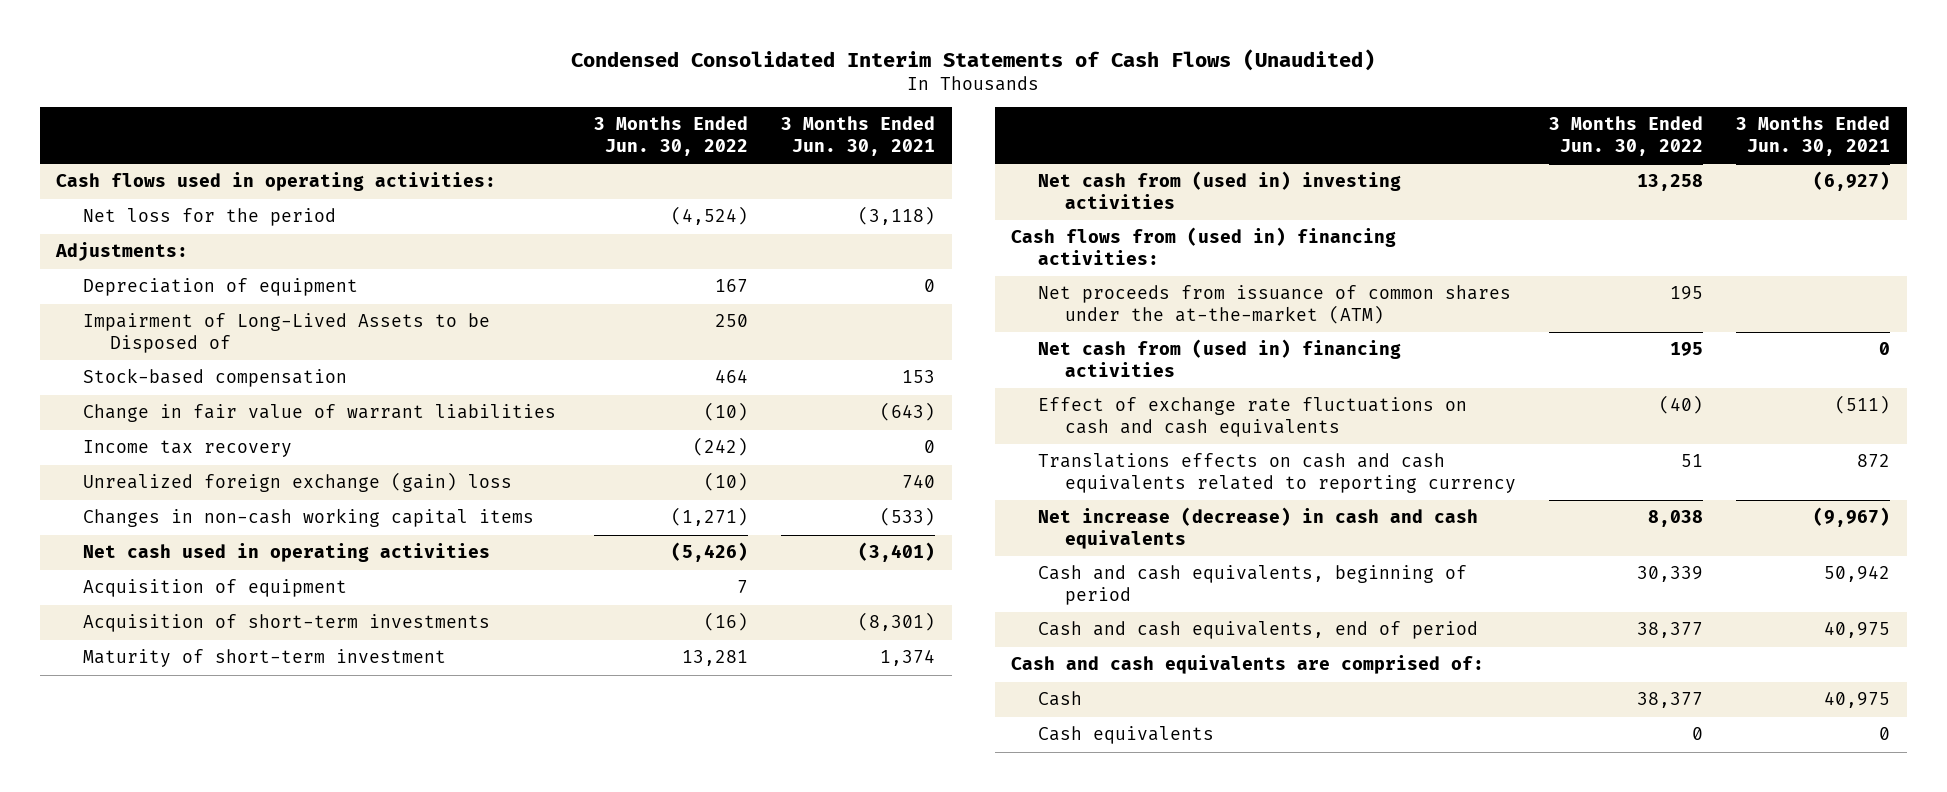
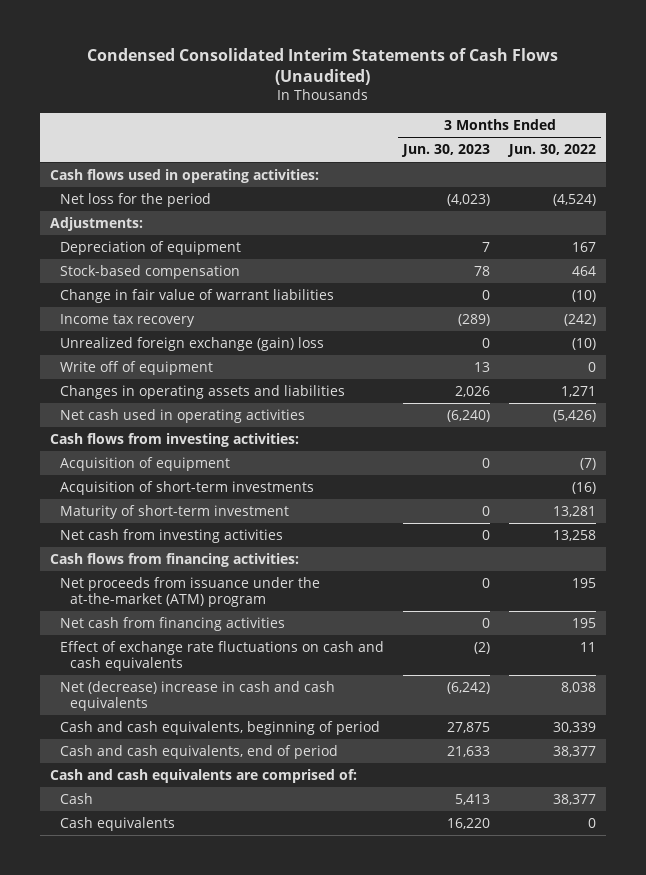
- | 3 Months Ended Jun. 30, 2022 | 3 Months Ended Jun. 30, 2021
+ | 3 Months Ended Jun. 30, 2023 | 3 Months Ended Jun. 30, 2022
- Impairment of Long-Lived Assets to be Disposed of | 250 |
- Changes in non-cash working capital items | (1,271) | (533)
+ Write off of equipment | 13 | 0
+ Changes in operating assets and liabilities | 2,026 | 1,271
- Acquisition of equipment | 7 |
+ Cash flows from investing activities:
+ Acquisition of equipment | 0 | (7)
- Net cash from (used in) investing activities | 13,258 | (6,927)
- Cash flows from (used in) financing activities:
- Net proceeds from issuance of common shares under the at-the-market (ATM) | 195 |
- Net cash from (used in) financing activities | 195 | 0
- Effect of exchange rate fluctuations on cash and cash equivalents | (40) | (511)
- Translations effects on cash and cash equivalents related to reporting currency | 51 | 872
- Net increase (decrease) in cash and cash equivalents | 8,038 | (9,967)
+ Net cash from investing activities | 0 | 13,258
+ Cash flows from financing activities:
+ Net proceeds from issuance under the at-the-market (ATM) program | 0 | 195
+ Net cash from financing activities | 0 | 195
+ Effect of exchange rate fluctuations on cash and cash equivalents | (2) | 11
+ Net (decrease) increase in cash and cash equivalents | (6,242) | 8,038

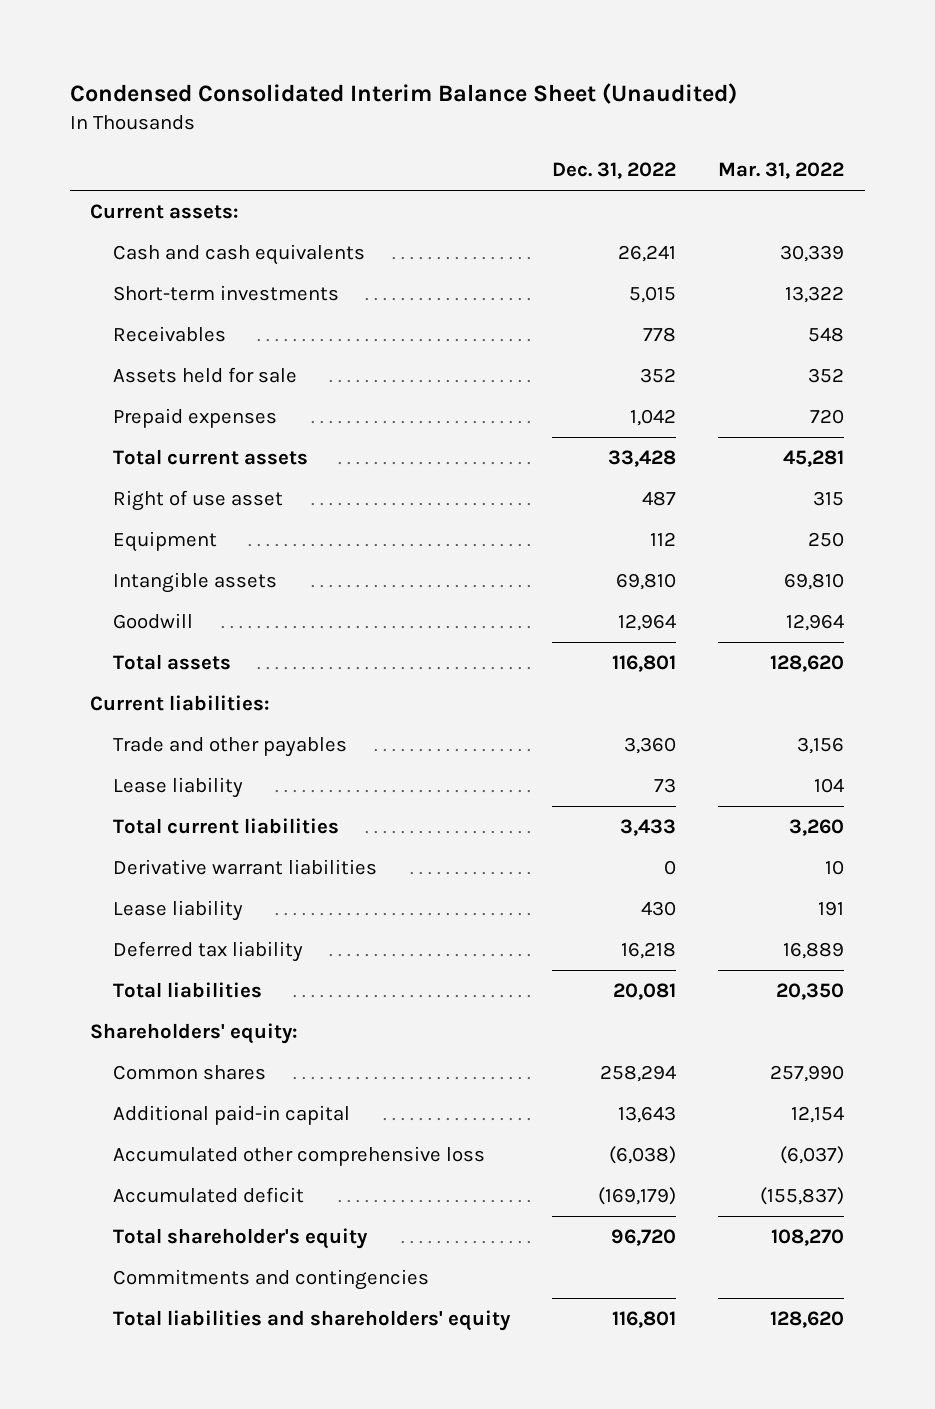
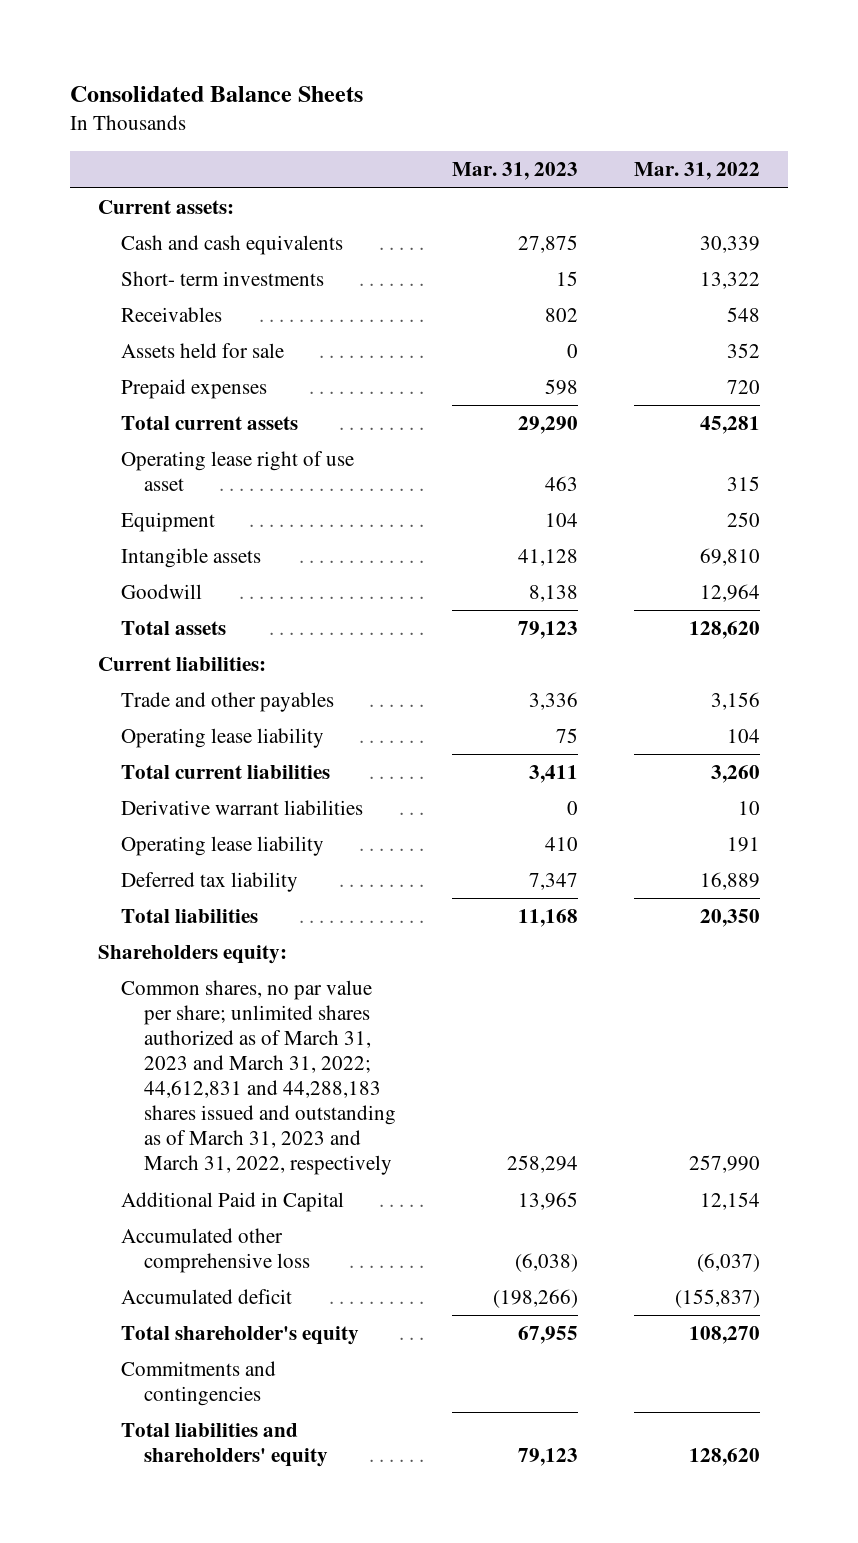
- Condensed Consolidated Interim Balance Sheet (Unaudited)
+ Consolidated Balance Sheets
- | Dec. 31, 2022 | Mar. 31, 2022
+ | Mar. 31, 2023 | Mar. 31, 2022
- Short-term investments | 5,015 | 13,322
+ Short- term investments | 15 | 13,322
- Right of use asset | 487 | 315
+ Operating lease right of use asset | 463 | 315
- Lease liability | 73 | 104
+ Operating lease liability | 75 | 104
- Lease liability | 430 | 191
+ Operating lease liability | 410 | 191
- Shareholders' equity:
- Common shares | 258,294 | 257,990
- Additional paid-in capital | 13,643 | 12,154
+ Shareholders equity:
+ Common shares, no par value per share; unlimited shares authorized as of March 31, 2023 and March 31, 2022; 44,612,831 and 44,288,183 shares issued and outstanding as of March 31, 2023 and March 31, 2022, respectively | 258,294 | 257,990
+ Additional Paid in Capital | 13,965 | 12,154

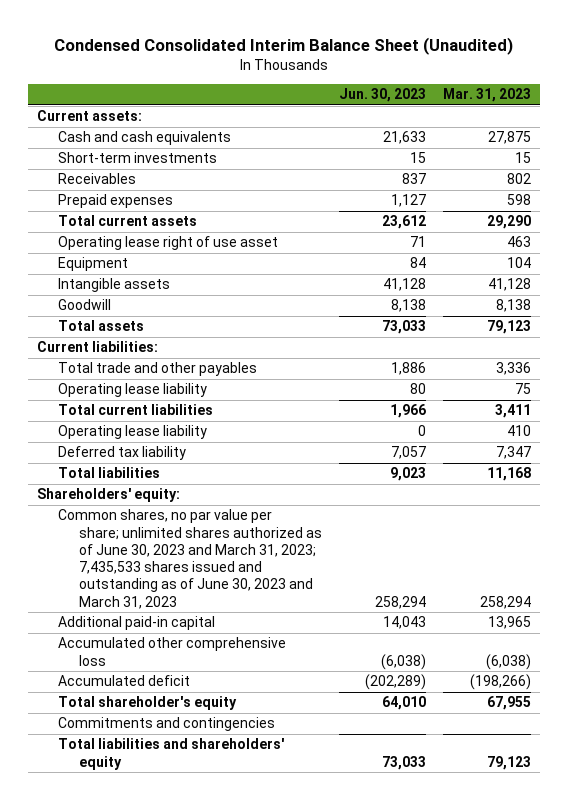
- Consolidated Balance Sheets
+ Condensed Consolidated Interim Balance Sheet (Unaudited)
- | Mar. 31, 2023 | Mar. 31, 2022
+ | Jun. 30, 2023 | Mar. 31, 2023
- Short- term investments | 15 | 13,322
+ Short-term investments | 15 | 15
- Assets held for sale | 0 | 352
- Trade and other payables | 3,336 | 3,156
+ Total trade and other payables | 1,886 | 3,336
- Derivative warrant liabilities | 0 | 10
- Shareholders equity:
- Common shares, no par value per share; unlimited shares authorized as of March 31, 2023 and March 31, 2022; 44,612,831 and 44,288,183 shares issued and outstanding as of March 31, 2023 and March 31, 2022, respectively | 258,294 | 257,990
- Additional Paid in Capital | 13,965 | 12,154
+ Shareholders' equity:
+ Common shares, no par value per share; unlimited shares authorized as of June 30, 2023 and March 31, 2023; 7,435,533 shares issued and outstanding as of June 30, 2023 and March 31, 2023 | 258,294 | 258,294
+ Additional paid-in capital | 14,043 | 13,965

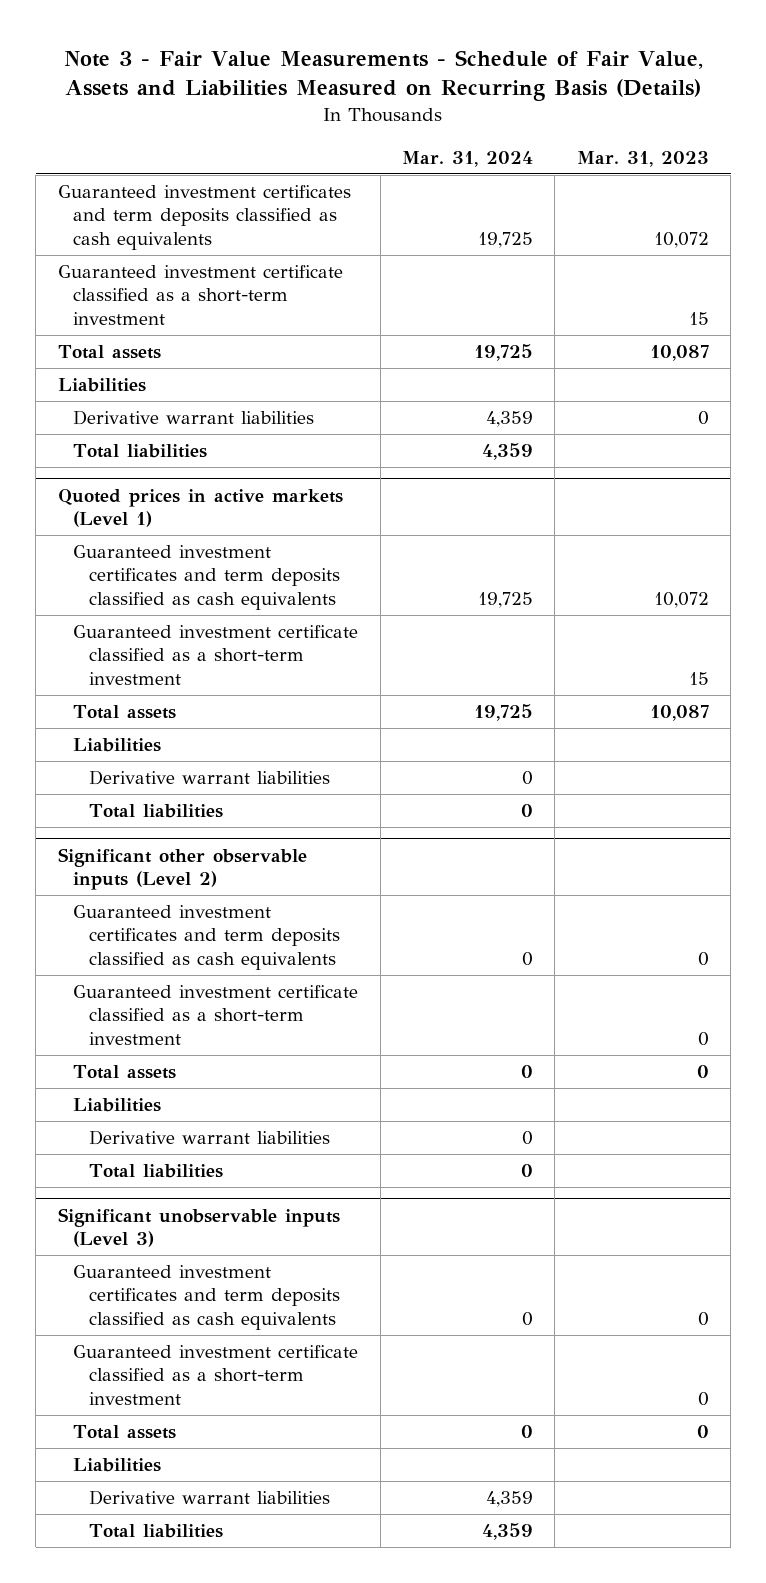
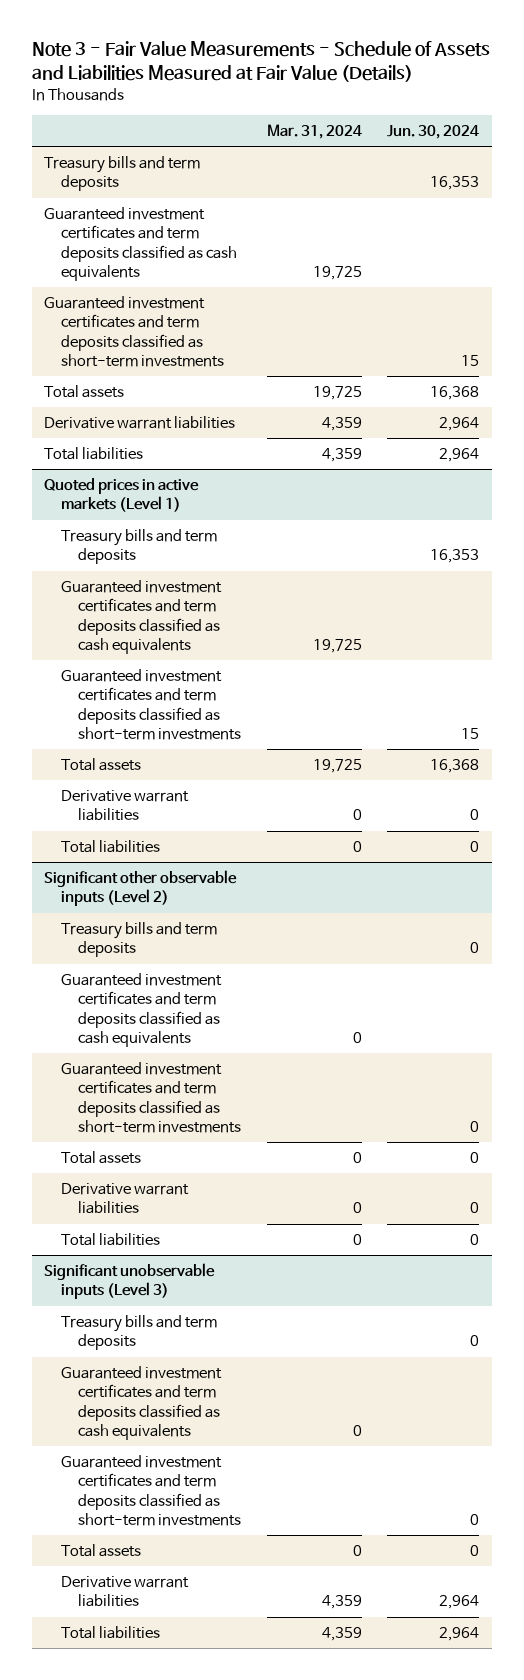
- Note 3 - Fair Value Measurements - Schedule of Fair Value, Assets and Liabilities Measured on Recurring Basis (Details)
+ Note 3 - Fair Value Measurements - Schedule of Assets and Liabilities Measured at Fair Value (Details)
- | Mar. 31, 2024 | Mar. 31, 2023
+ | Mar. 31, 2024 | Jun. 30, 2024
+ Treasury bills and term deposits | | 16,353
- Guaranteed investment certificate classified as a short-term investment | | 15
+ Guaranteed investment certificates and term deposits classified as short-term investments | | 15
- Liabilities
@ Quoted prices in active markets (Level 1)
+ Treasury bills and term deposits | | 16,353
- Guaranteed investment certificate classified as a short-term investment | | 15
+ Guaranteed investment certificates and term deposits classified as short-term investments | | 15
- Liabilities
@ Significant other observable inputs (Level 2)
+ Treasury bills and term deposits | | 0
- Guaranteed investment certificate classified as a short-term investment | | 0
+ Guaranteed investment certificates and term deposits classified as short-term investments | | 0
- Liabilities
@ Significant unobservable inputs (Level 3)
+ Treasury bills and term deposits | | 0
- Guaranteed investment certificate classified as a short-term investment | | 0
+ Guaranteed investment certificates and term deposits classified as short-term investments | | 0
- Liabilities

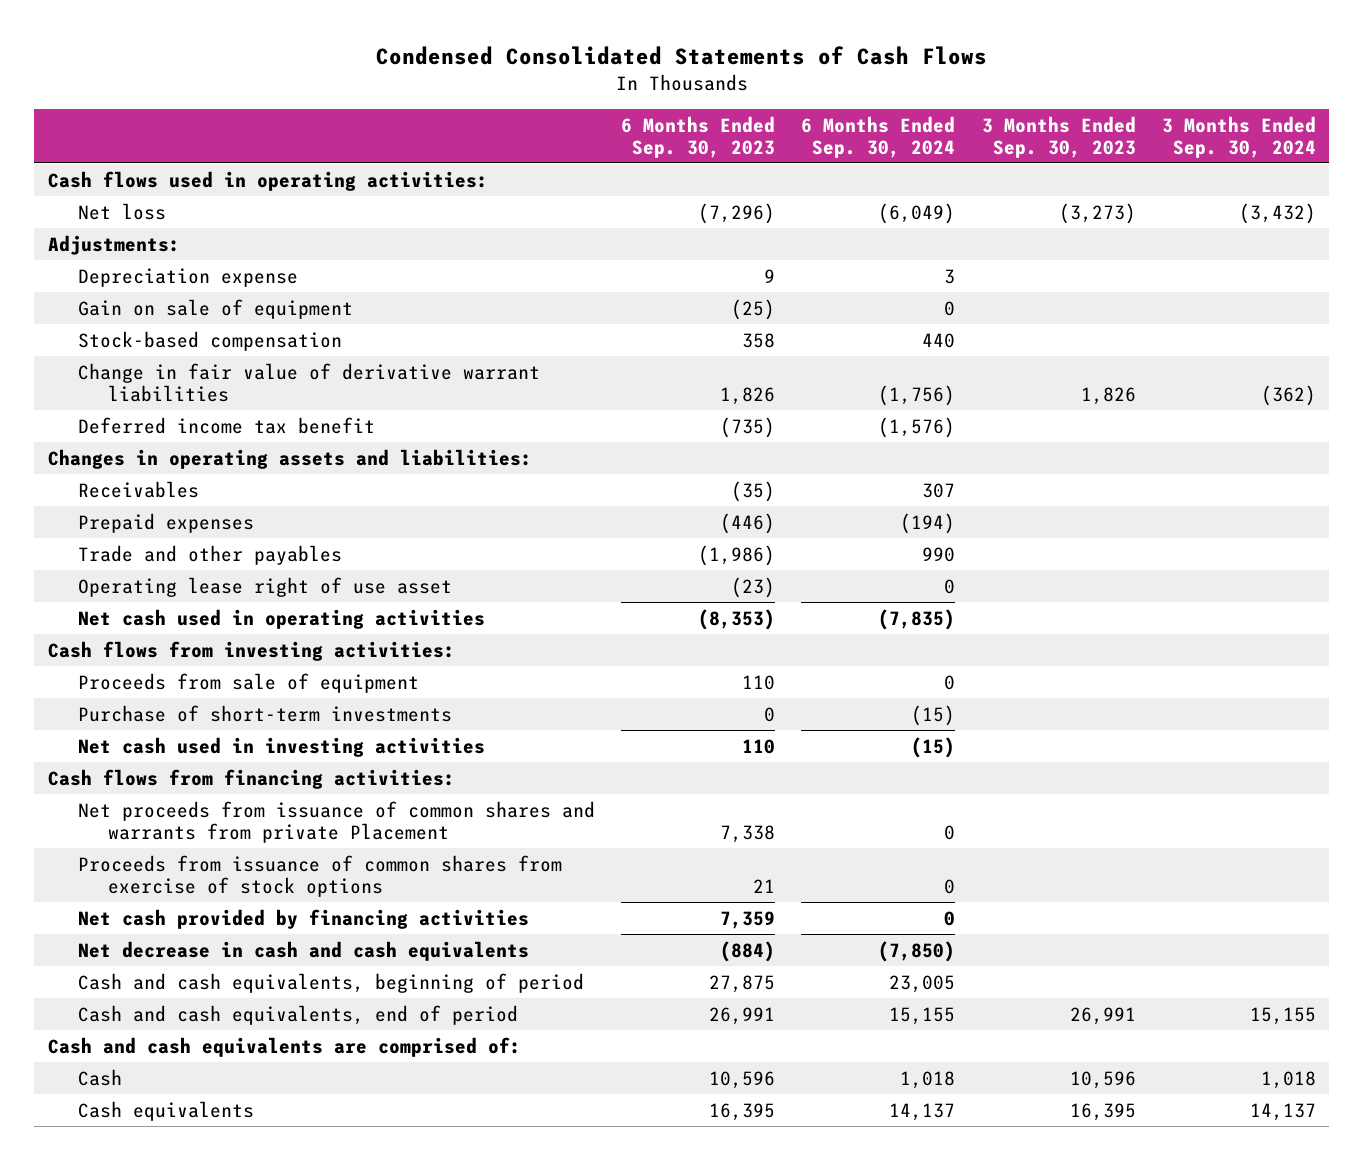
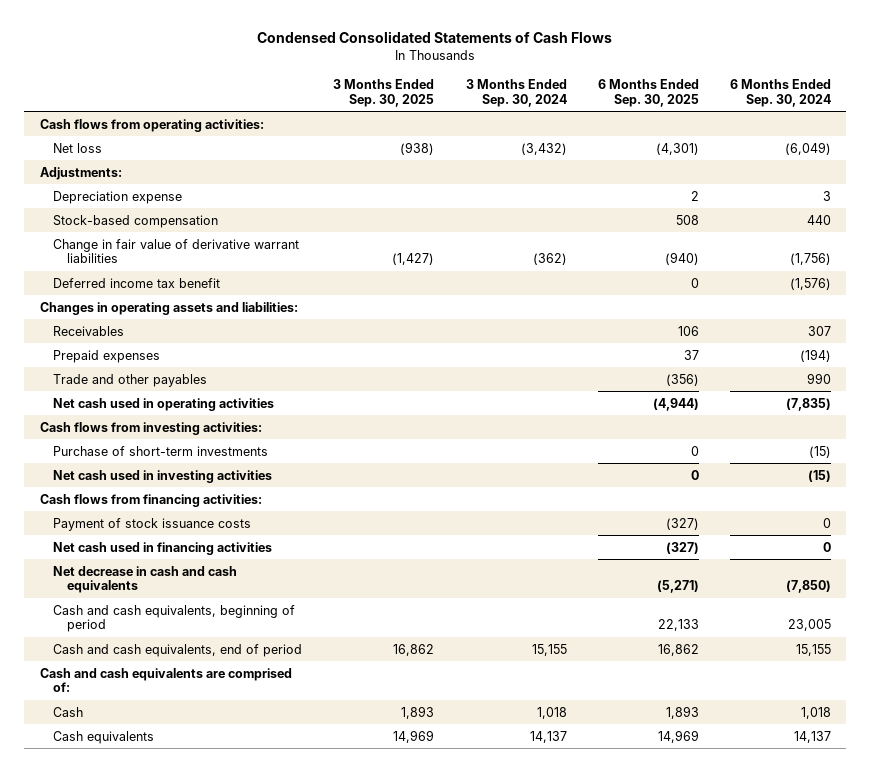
- | 6 Months Ended Sep. 30, 2023 | 6 Months Ended Sep. 30, 2024 | 3 Months Ended Sep. 30, 2023 | 3 Months Ended Sep. 30, 2024
+ | 3 Months Ended Sep. 30, 2025 | 3 Months Ended Sep. 30, 2024 | 6 Months Ended Sep. 30, 2025 | 6 Months Ended Sep. 30, 2024
- Cash flows used in operating activities:
+ Cash flows from operating activities:
- Gain on sale of equipment | (25) | 0 | |
- Operating lease right of use asset | (23) | 0 | |
- Proceeds from sale of equipment | 110 | 0 | |
- Net proceeds from issuance of common shares and warrants from private Placement | 7,338 | 0 | |
- Proceeds from issuance of common shares from exercise of stock options | 21 | 0 | |
- Net cash provided by financing activities | 7,359 | 0 | |
+ Payment of stock issuance costs | | | (327) | 0
+ Net cash used in financing activities | | | (327) | 0

